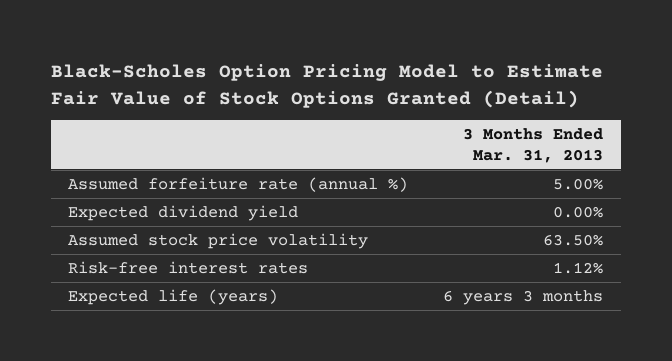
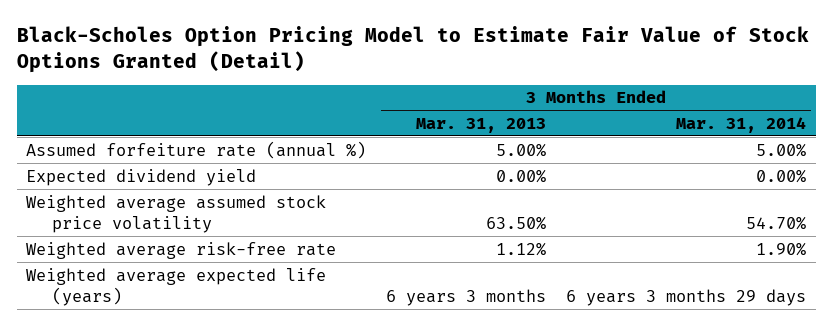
- | 3 Months Ended Mar. 31, 2013
+ | 3 Months Ended Mar. 31, 2013 | 3 Months Ended Mar. 31, 2014
- Assumed stock price volatility | 63.50%
- Risk-free interest rates | 1.12%
- Expected life (years) | 6 years 3 months
+ Weighted average assumed stock price volatility | 63.50% | 54.70%
+ Weighted average risk-free rate | 1.12% | 1.90%
+ Weighted average expected life (years) | 6 years 3 months | 6 years 3 months 29 days

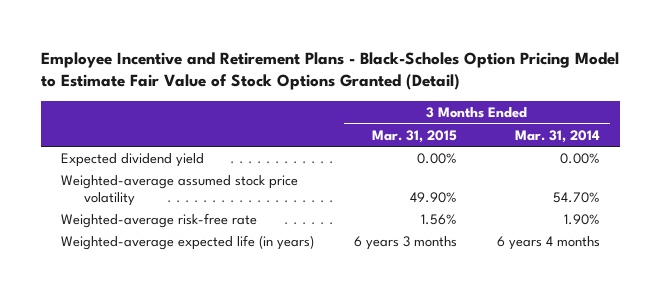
- Black-Scholes Option Pricing Model to Estimate Fair Value of Stock Options Granted (Detail)
+ Employee Incentive and Retirement Plans - Black-Scholes Option Pricing Model to Estimate Fair Value of Stock Options Granted (Detail)
- | 3 Months Ended Mar. 31, 2013 | 3 Months Ended Mar. 31, 2014
+ | 3 Months Ended Mar. 31, 2015 | 3 Months Ended Mar. 31, 2014
- Assumed forfeiture rate (annual %) | 5.00% | 5.00%
- Weighted average assumed stock price volatility | 63.50% | 54.70%
- Weighted average risk-free rate | 1.12% | 1.90%
- Weighted average expected life (years) | 6 years 3 months | 6 years 3 months 29 days
+ Weighted-average assumed stock price volatility | 49.90% | 54.70%
+ Weighted-average risk-free rate | 1.56% | 1.90%
+ Weighted-average expected life (in years) | 6 years 3 months | 6 years 4 months

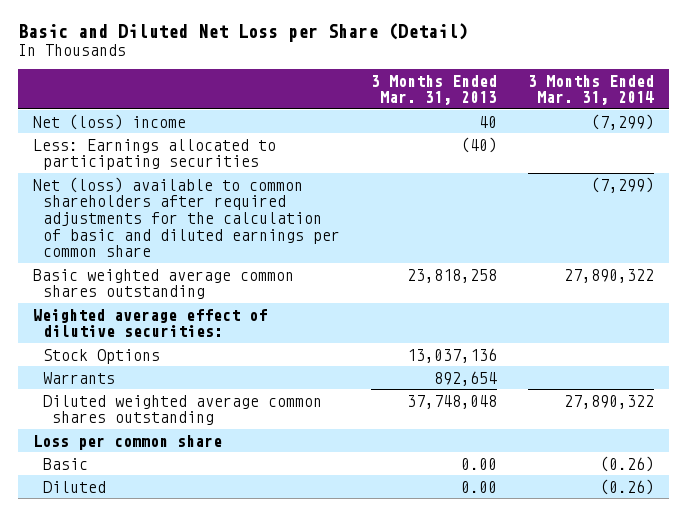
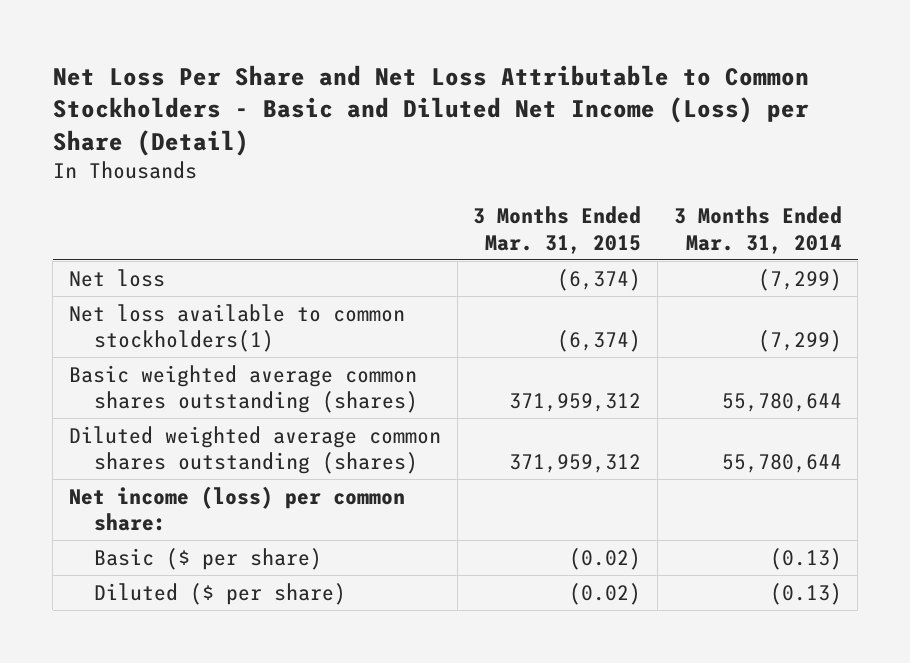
- Basic and Diluted Net Loss per Share (Detail)
+ Net Loss Per Share and Net Loss Attributable to Common Stockholders - Basic and Diluted Net Income (Loss) per Share (Detail)
- | 3 Months Ended Mar. 31, 2013 | 3 Months Ended Mar. 31, 2014
+ | 3 Months Ended Mar. 31, 2015 | 3 Months Ended Mar. 31, 2014
- Net (loss) income | 40 | (7,299)
- Less: Earnings allocated to participating securities | (40) |
- Net (loss) available to common shareholders after required adjustments for the calculation of basic and diluted earnings per common share | | (7,299)
- Basic weighted average common shares outstanding | 23,818,258 | 27,890,322
- Weighted average effect of dilutive securities:
- Stock Options | 13,037,136 |
- Warrants | 892,654 |
- Diluted weighted average common shares outstanding | 37,748,048 | 27,890,322
- Loss per common share
- Basic | 0.00 | (0.26)
- Diluted | 0.00 | (0.26)
+ Net loss | (6,374) | (7,299)
+ Net loss available to common stockholders(1) | (6,374) | (7,299)
+ Basic weighted average common shares outstanding (shares) | 371,959,312 | 55,780,644
+ Diluted weighted average common shares outstanding (shares) | 371,959,312 | 55,780,644
+ Net income (loss) per common share:
+ Basic ($ per share) | (0.02) | (0.13)
+ Diluted ($ per share) | (0.02) | (0.13)

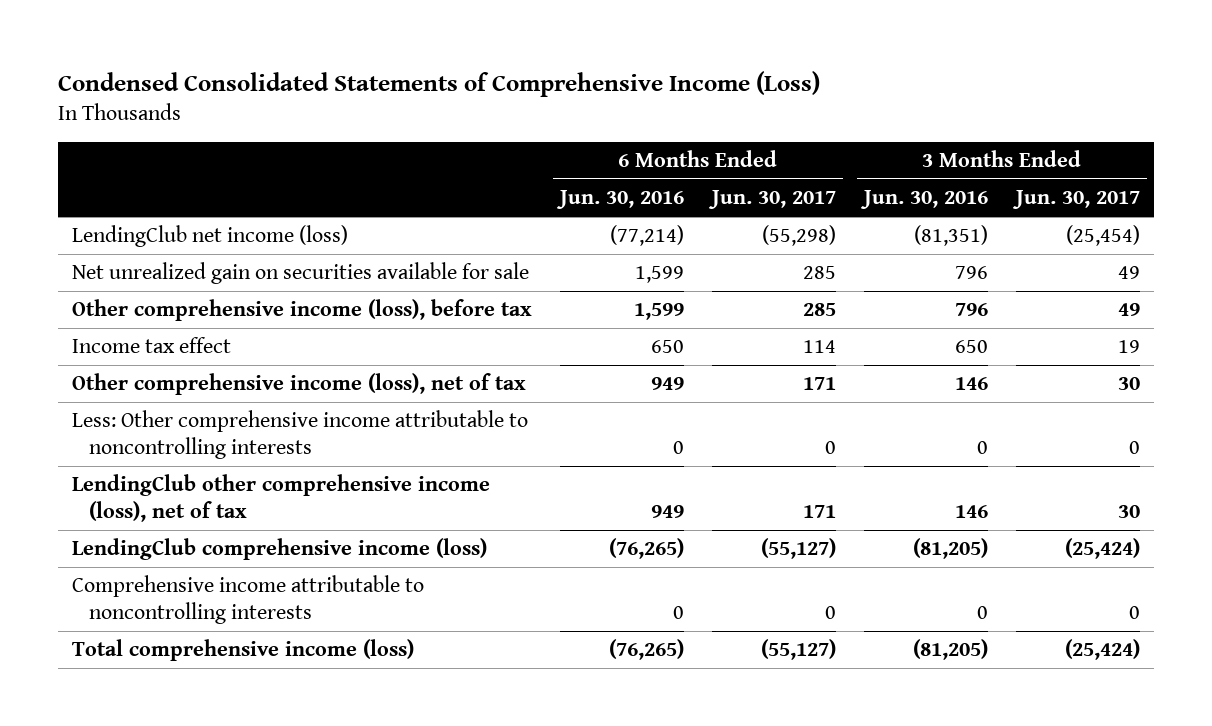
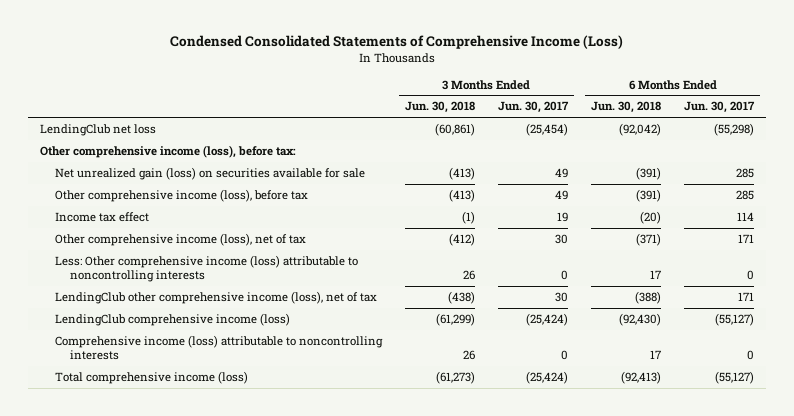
- | 6 Months Ended Jun. 30, 2016 | 6 Months Ended Jun. 30, 2017 | 3 Months Ended Jun. 30, 2016 | 3 Months Ended Jun. 30, 2017
+ | 3 Months Ended Jun. 30, 2018 | 3 Months Ended Jun. 30, 2017 | 6 Months Ended Jun. 30, 2018 | 6 Months Ended Jun. 30, 2017
- LendingClub net income (loss) | (77,214) | (55,298) | (81,351) | (25,454)
- Net unrealized gain on securities available for sale | 1,599 | 285 | 796 | 49
+ LendingClub net loss | (60,861) | (25,454) | (92,042) | (55,298)
+ Other comprehensive income (loss), before tax:
+ Net unrealized gain (loss) on securities available for sale | (413) | 49 | (391) | 285
- Less: Other comprehensive income attributable to noncontrolling interests | 0 | 0 | 0 | 0
+ Less: Other comprehensive income (loss) attributable to noncontrolling interests | 26 | 0 | 17 | 0
- Comprehensive income attributable to noncontrolling interests | 0 | 0 | 0 | 0
+ Comprehensive income (loss) attributable to noncontrolling interests | 26 | 0 | 17 | 0

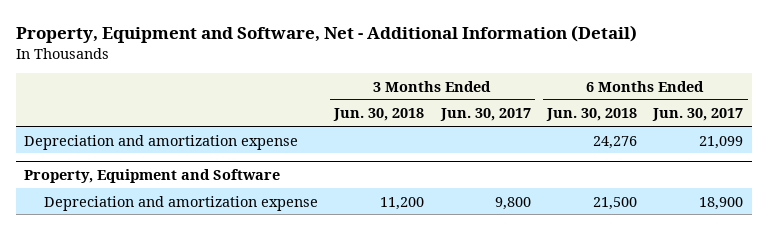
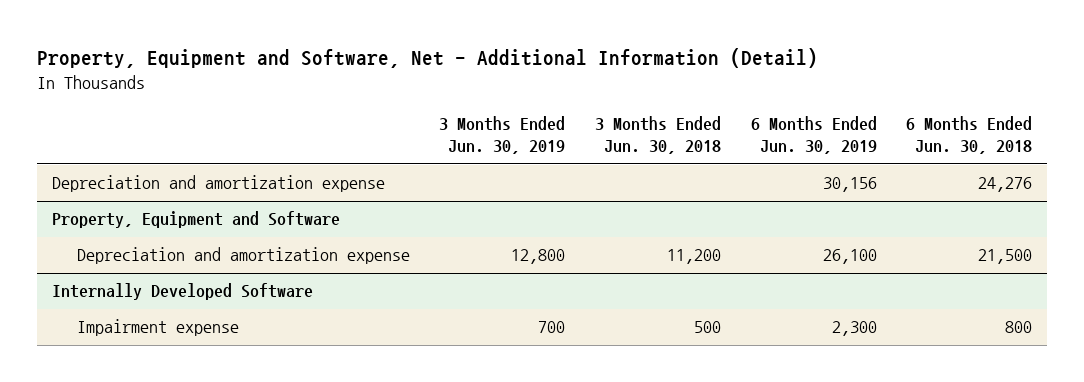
- | 3 Months Ended Jun. 30, 2018 | 3 Months Ended Jun. 30, 2017 | 6 Months Ended Jun. 30, 2018 | 6 Months Ended Jun. 30, 2017
+ | 3 Months Ended Jun. 30, 2019 | 3 Months Ended Jun. 30, 2018 | 6 Months Ended Jun. 30, 2019 | 6 Months Ended Jun. 30, 2018
+ Internally Developed Software
+ Impairment expense | 700 | 500 | 2,300 | 800

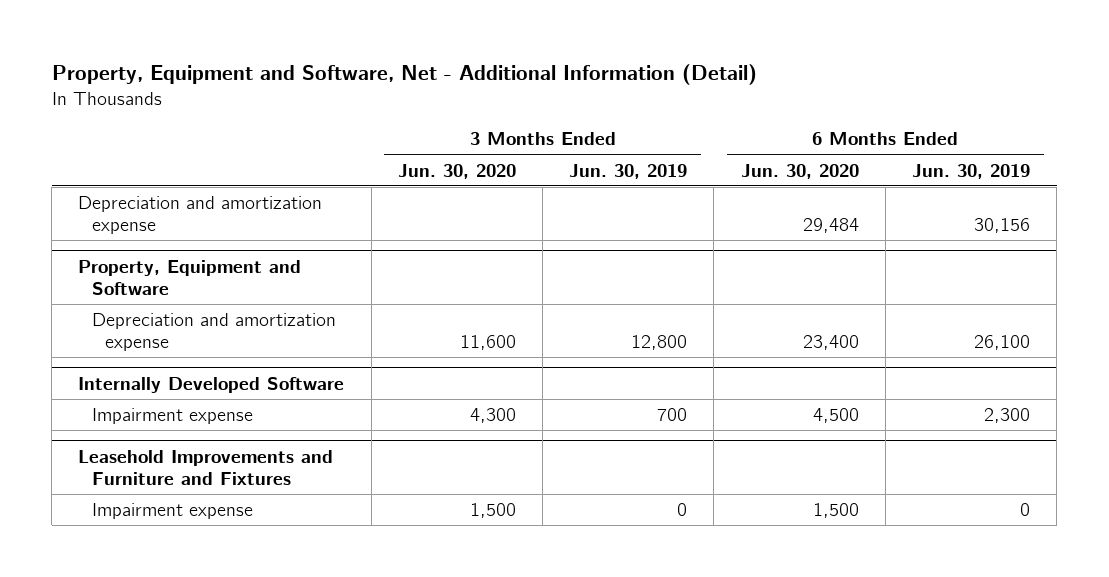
- | 3 Months Ended Jun. 30, 2019 | 3 Months Ended Jun. 30, 2018 | 6 Months Ended Jun. 30, 2019 | 6 Months Ended Jun. 30, 2018
+ | 3 Months Ended Jun. 30, 2020 | 3 Months Ended Jun. 30, 2019 | 6 Months Ended Jun. 30, 2020 | 6 Months Ended Jun. 30, 2019
+ Leasehold Improvements and Furniture and Fixtures
+ Impairment expense | 1,500 | 0 | 1,500 | 0

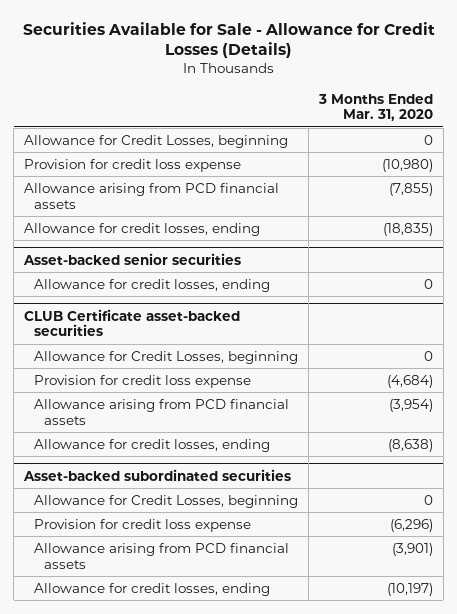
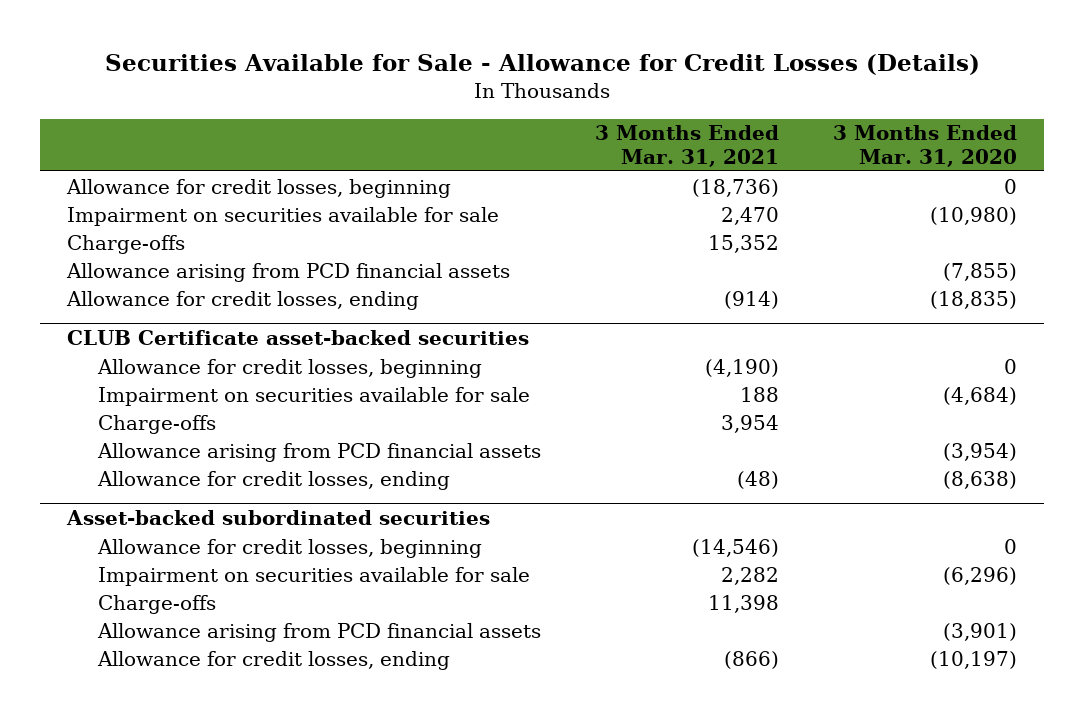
- | 3 Months Ended Mar. 31, 2020
+ | 3 Months Ended Mar. 31, 2021 | 3 Months Ended Mar. 31, 2020
- Allowance for Credit Losses, beginning | 0
- Provision for credit loss expense | (10,980)
+ Allowance for credit losses, beginning | (18,736) | 0
+ Impairment on securities available for sale | 2,470 | (10,980)
+ Charge-offs | 15,352 |
- Asset-backed senior securities
- Allowance for credit losses, ending | 0
@ CLUB Certificate asset-backed securities
- Allowance for Credit Losses, beginning | 0
- Provision for credit loss expense | (4,684)
+ Allowance for credit losses, beginning | (4,190) | 0
+ Impairment on securities available for sale | 188 | (4,684)
+ Charge-offs | 3,954 |
@ Asset-backed subordinated securities
- Allowance for Credit Losses, beginning | 0
- Provision for credit loss expense | (6,296)
+ Allowance for credit losses, beginning | (14,546) | 0
+ Impairment on securities available for sale | 2,282 | (6,296)
+ Charge-offs | 11,398 |

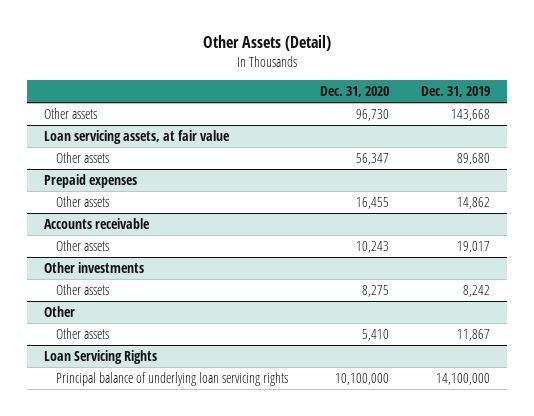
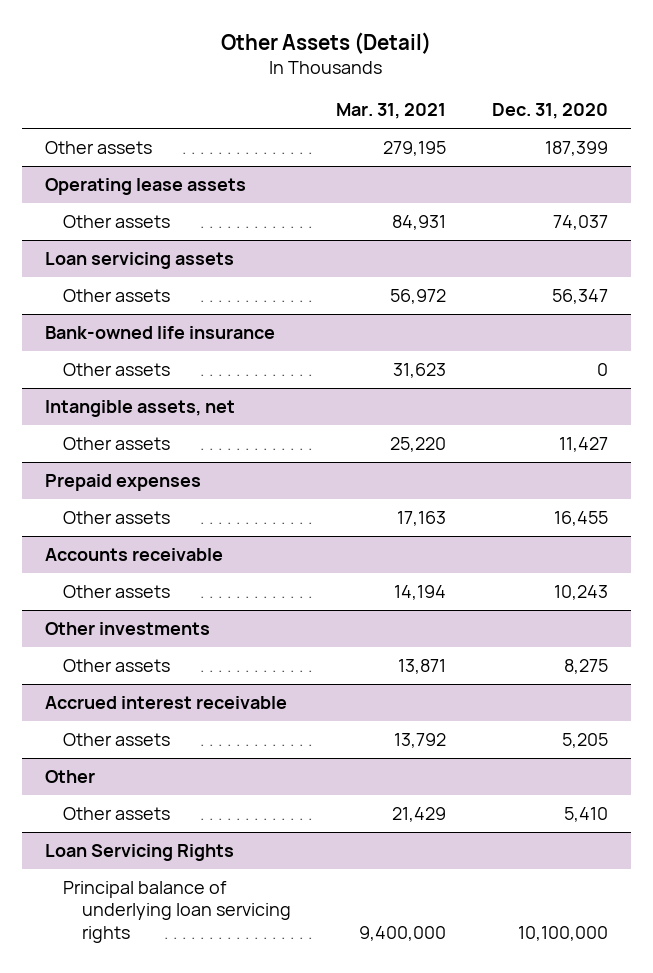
- | Dec. 31, 2020 | Dec. 31, 2019
+ | Mar. 31, 2021 | Dec. 31, 2020
- Other assets | 96,730 | 143,668
- Loan servicing assets, at fair value
+ Other assets | 279,195 | 187,399
+ Operating lease assets
+ Other assets | 84,931 | 74,037
+ Loan servicing assets
+ Bank-owned life insurance
+ Other assets | 31,623 | 0
+ Intangible assets, net
+ Other assets | 25,220 | 11,427
+ Accrued interest receivable
+ Other assets | 13,792 | 5,205

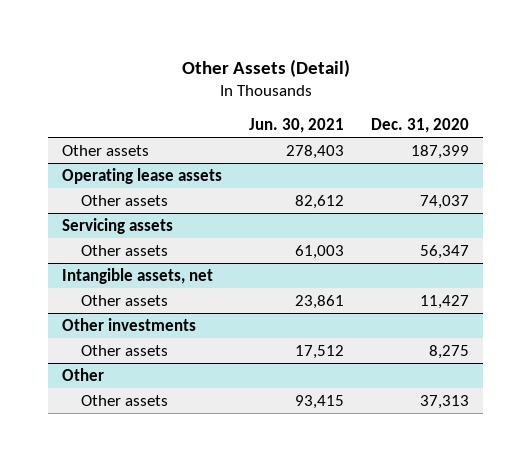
- | Mar. 31, 2021 | Dec. 31, 2020
+ | Jun. 30, 2021 | Dec. 31, 2020
- Loan servicing assets
+ Servicing assets
- Bank-owned life insurance
- Other assets | 31,623 | 0
- Prepaid expenses
- Other assets | 17,163 | 16,455
- Accounts receivable
- Other assets | 14,194 | 10,243
- Accrued interest receivable
- Other assets | 13,792 | 5,205
@ Other
- Other assets | 21,429 | 5,410
- Loan Servicing Rights
- Principal balance of underlying loan servicing rights | 9,400,000 | 10,100,000
@ Other
+ Other assets | 93,415 | 37,313

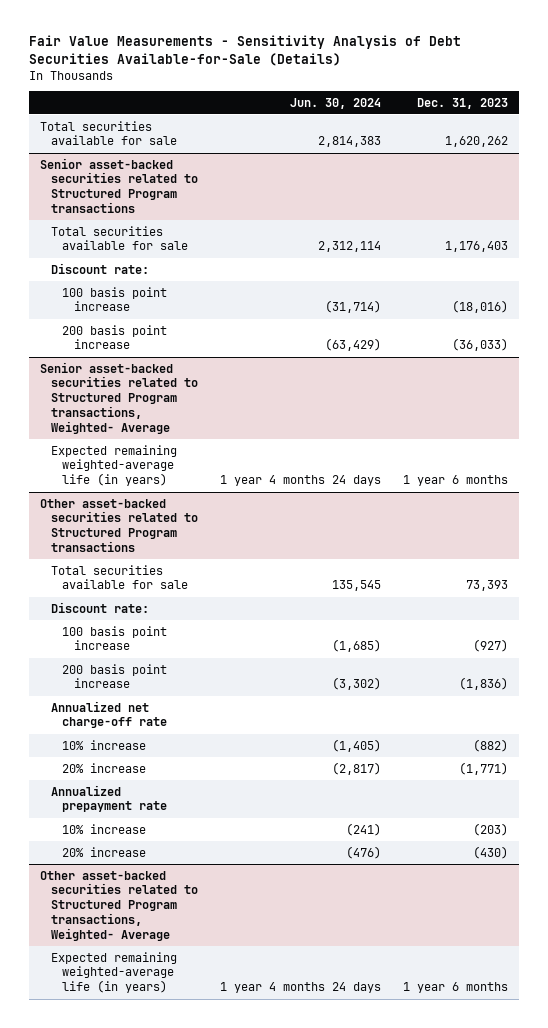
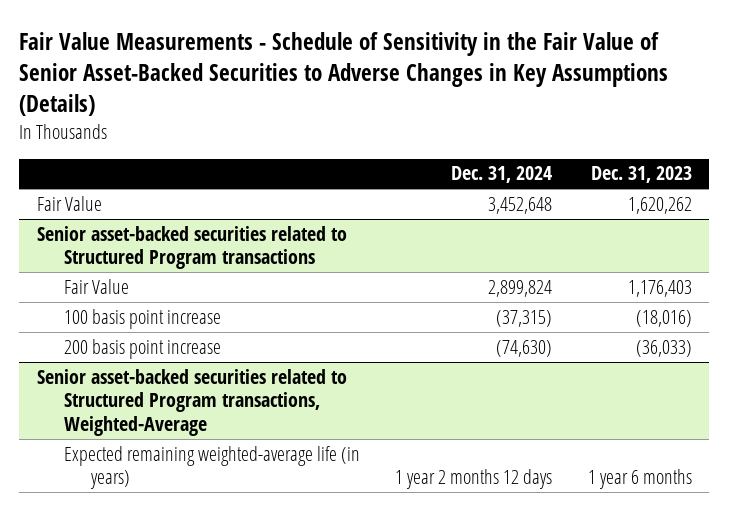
- Fair Value Measurements - Sensitivity Analysis of Debt Securities Available-for-Sale (Details)
+ Fair Value Measurements - Schedule of Sensitivity in the Fair Value of Senior Asset-Backed Securities to Adverse Changes in Key Assumptions (Details)
- | Jun. 30, 2024 | Dec. 31, 2023
+ | Dec. 31, 2024 | Dec. 31, 2023
- Total securities available for sale | 2,814,383 | 1,620,262
+ Fair Value | 3,452,648 | 1,620,262
@ Senior asset-backed securities related to Structured Program transactions
- Total securities available for sale | 2,312,114 | 1,176,403
- Discount rate:
+ Fair Value | 2,899,824 | 1,176,403
- Senior asset-backed securities related to Structured Program transactions, Weighted- Average
- Expected remaining weighted-average life (in years) | 1 year 4 months 24 days | 1 year 6 months
- Other asset-backed securities related to Structured Program transactions
- Total securities available for sale | 135,545 | 73,393
- Discount rate:
- 100 basis point increase | (1,685) | (927)
- 200 basis point increase | (3,302) | (1,836)
- Annualized net charge-off rate
- 10% increase | (1,405) | (882)
- 20% increase | (2,817) | (1,771)
- Annualized prepayment rate
- 10% increase | (241) | (203)
- 20% increase | (476) | (430)
- Other asset-backed securities related to Structured Program transactions, Weighted- Average
+ Senior asset-backed securities related to Structured Program transactions, Weighted-Average

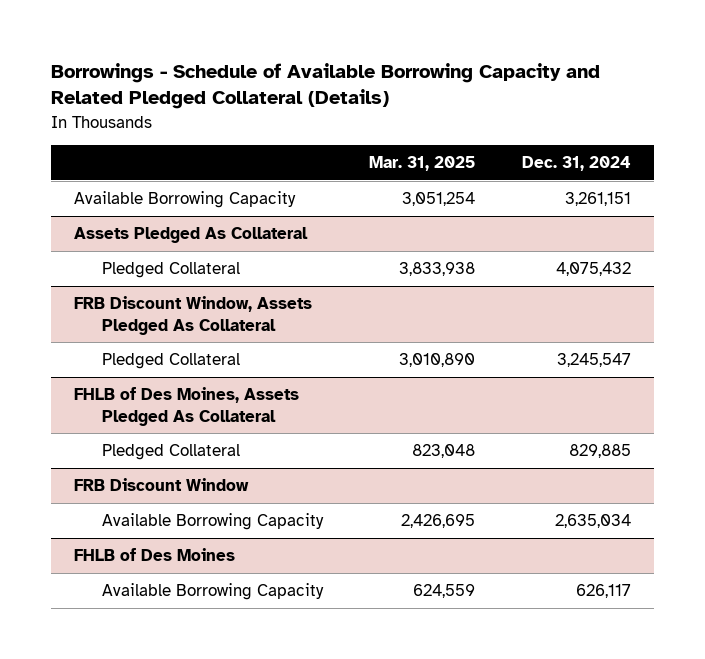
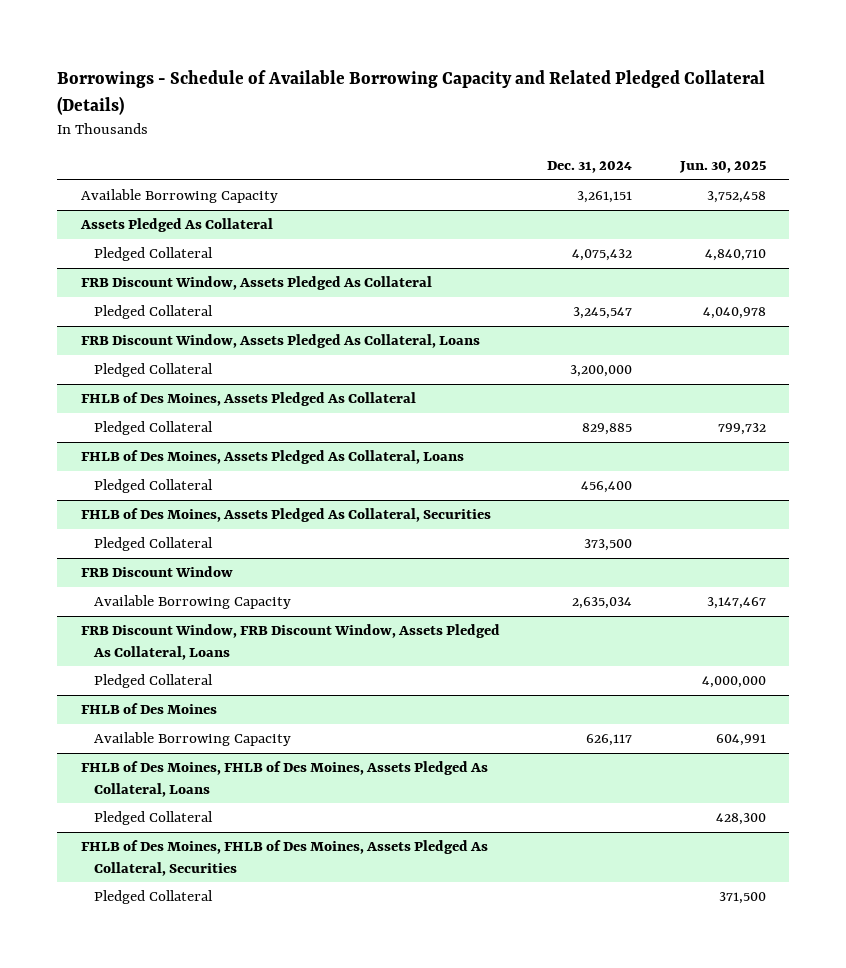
- | Mar. 31, 2025 | Dec. 31, 2024
+ | Dec. 31, 2024 | Jun. 30, 2025
+ FRB Discount Window, Assets Pledged As Collateral, Loans
+ Pledged Collateral | 3,200,000 |
+ FHLB of Des Moines, Assets Pledged As Collateral, Loans
+ Pledged Collateral | 456,400 |
+ FHLB of Des Moines, Assets Pledged As Collateral, Securities
+ Pledged Collateral | 373,500 |
+ FRB Discount Window, FRB Discount Window, Assets Pledged As Collateral, Loans
+ Pledged Collateral | | 4,000,000
+ FHLB of Des Moines, FHLB of Des Moines, Assets Pledged As Collateral, Loans
+ Pledged Collateral | | 428,300
+ FHLB of Des Moines, FHLB of Des Moines, Assets Pledged As Collateral, Securities
+ Pledged Collateral | | 371,500

